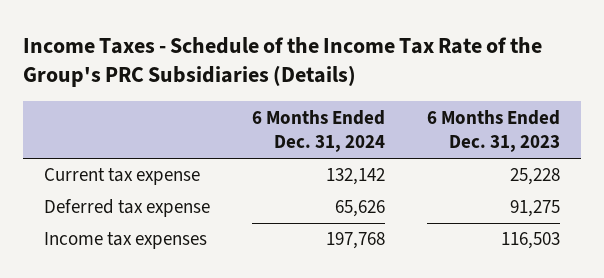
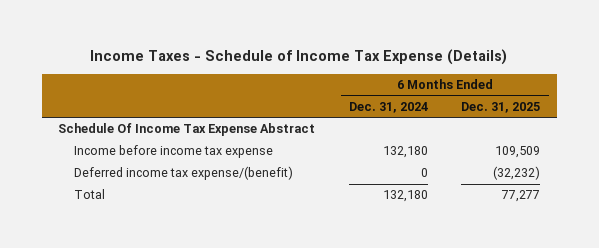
- Income Taxes - Schedule of the Income Tax Rate of the Group's PRC Subsidiaries (Details)
+ Income Taxes - Schedule of Income Tax Expense (Details)
- | 6 Months Ended Dec. 31, 2024 | 6 Months Ended Dec. 31, 2023
+ | 6 Months Ended Dec. 31, 2024 | 6 Months Ended Dec. 31, 2025
- Current tax expense | 132,142 | 25,228
- Deferred tax expense | 65,626 | 91,275
- Income tax expenses | 197,768 | 116,503
+ Schedule Of Income Tax Expense Abstract
+ Income before income tax expense | 132,180 | 109,509
+ Deferred income tax expense/(benefit) | 0 | (32,232)
+ Total | 132,180 | 77,277

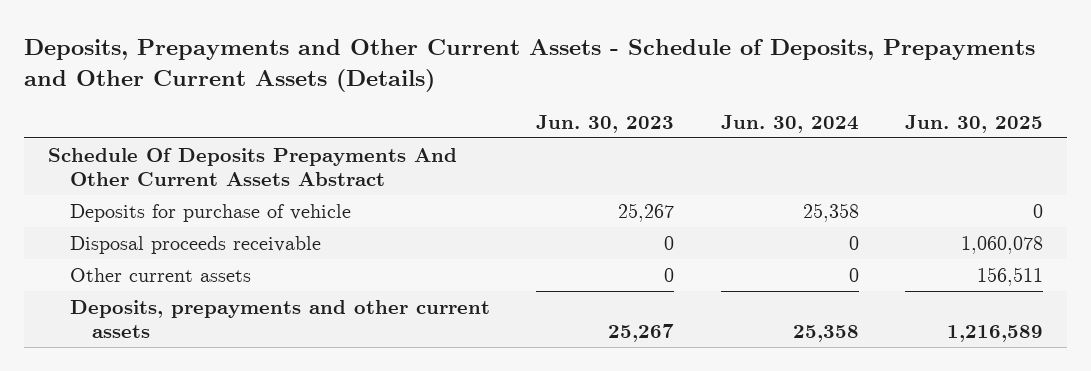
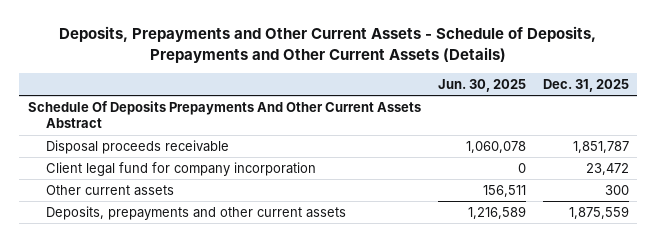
- | Jun. 30, 2023 | Jun. 30, 2024 | Jun. 30, 2025
+ | Jun. 30, 2025 | Dec. 31, 2025
- Deposits for purchase of vehicle | 25,267 | 25,358 | 0
+ Client legal fund for company incorporation | 0 | 23,472

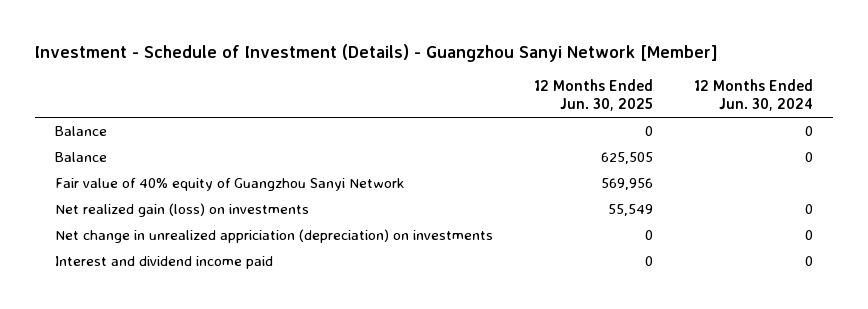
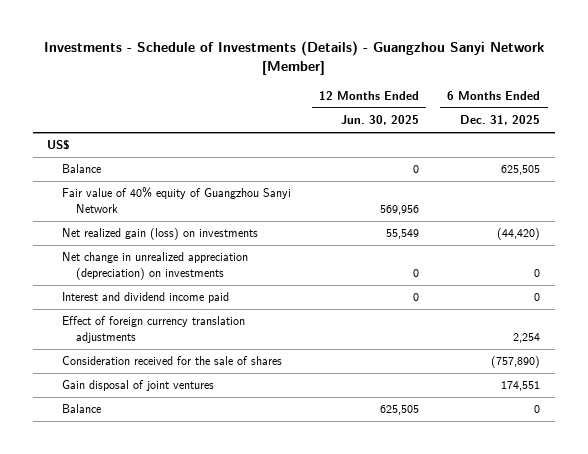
- Investment - Schedule of Investment (Details) - Guangzhou Sanyi Network [Member]
+ Investments - Schedule of Investments (Details) - Guangzhou Sanyi Network [Member]
- | 12 Months Ended Jun. 30, 2025 | 12 Months Ended Jun. 30, 2024
+ | 12 Months Ended Jun. 30, 2025 | 6 Months Ended Dec. 31, 2025
+ US$
- Net change in unrealized appriciation (depreciation) on investments | 0 | 0
+ Net change in unrealized appreciation (depreciation) on investments | 0 | 0
+ Effect of foreign currency translation adjustments | | 2,254
+ Consideration received for the sale of shares | | (757,890)
+ Gain disposal of joint ventures | | 174,551
moved down: Balance | 625,505 | 0

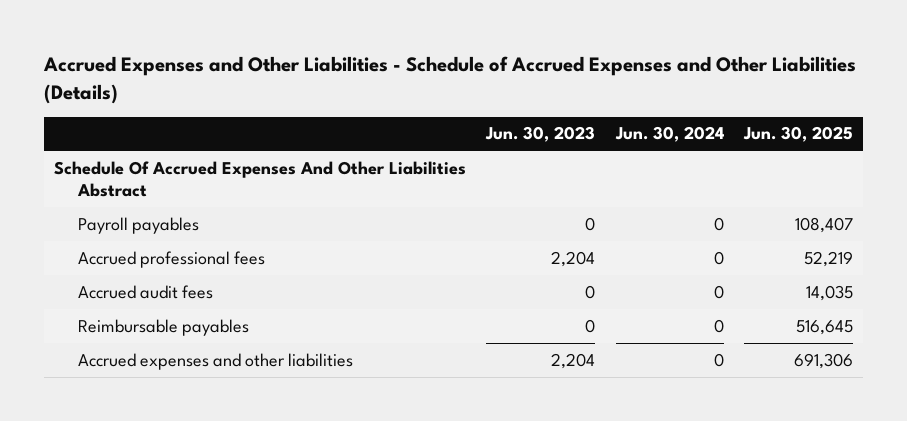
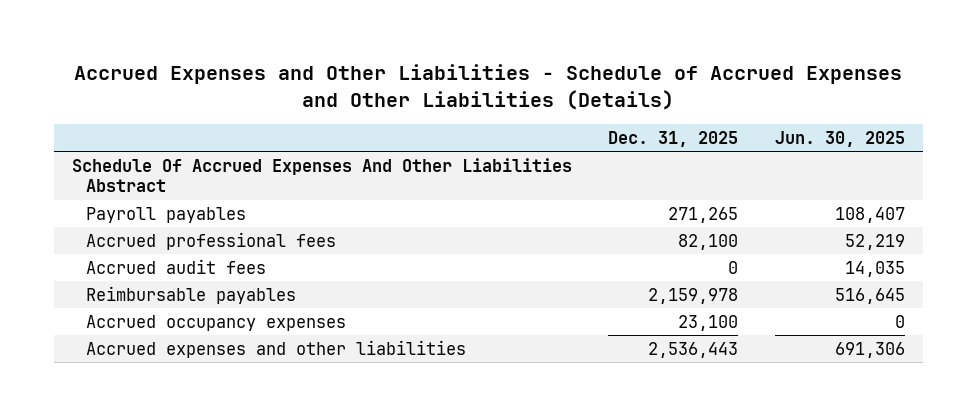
- | Jun. 30, 2023 | Jun. 30, 2024 | Jun. 30, 2025
+ | Dec. 31, 2025 | Jun. 30, 2025
+ Accrued occupancy expenses | 23,100 | 0

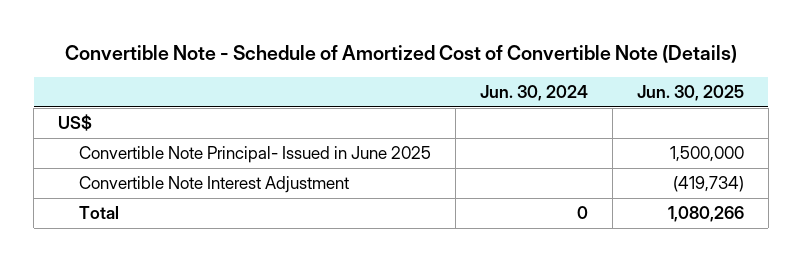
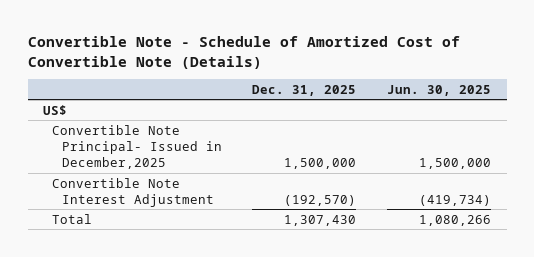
- | Jun. 30, 2024 | Jun. 30, 2025
+ | Dec. 31, 2025 | Jun. 30, 2025
- Convertible Note Principal- Issued in June 2025 | | 1,500,000
+ Convertible Note Principal- Issued in December,2025 | 1,500,000 | 1,500,000

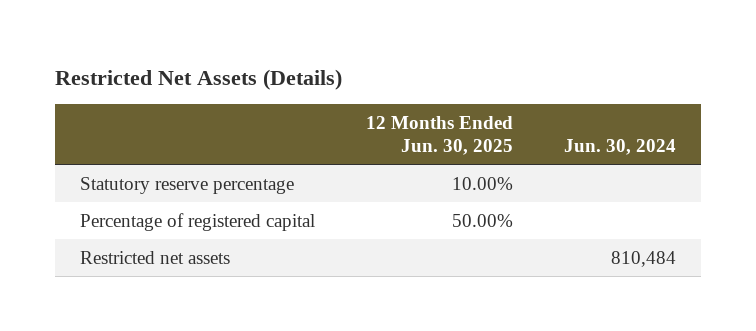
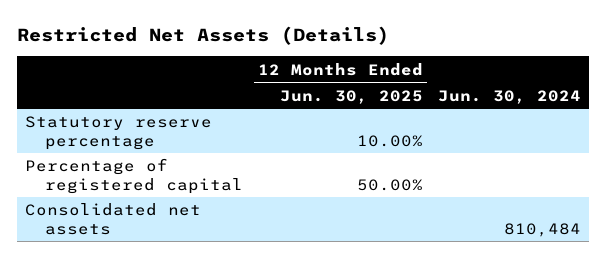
- Restricted net assets | | 810,484
+ Consolidated net assets | | 810,484

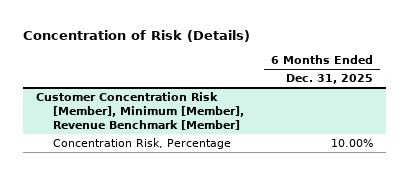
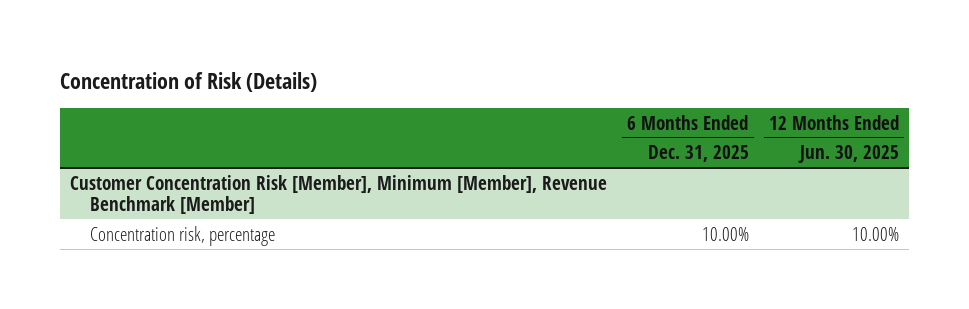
- | 6 Months Ended Dec. 31, 2025
+ | 6 Months Ended Dec. 31, 2025 | 12 Months Ended Jun. 30, 2025
@ Customer Concentration Risk [Member], Minimum [Member], Revenue Benchmark [Member]
- Concentration Risk, Percentage | 10.00%
+ Concentration risk, percentage | 10.00% | 10.00%

